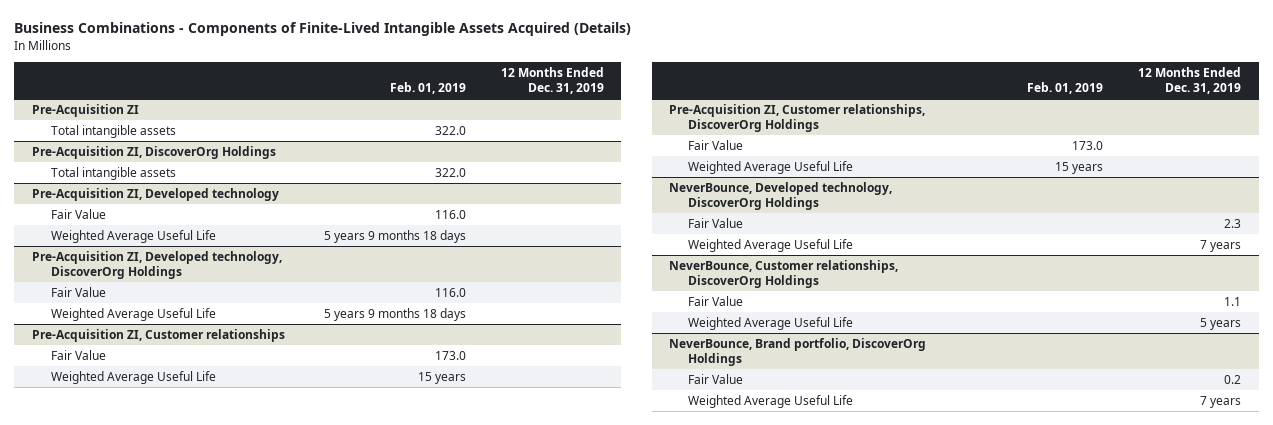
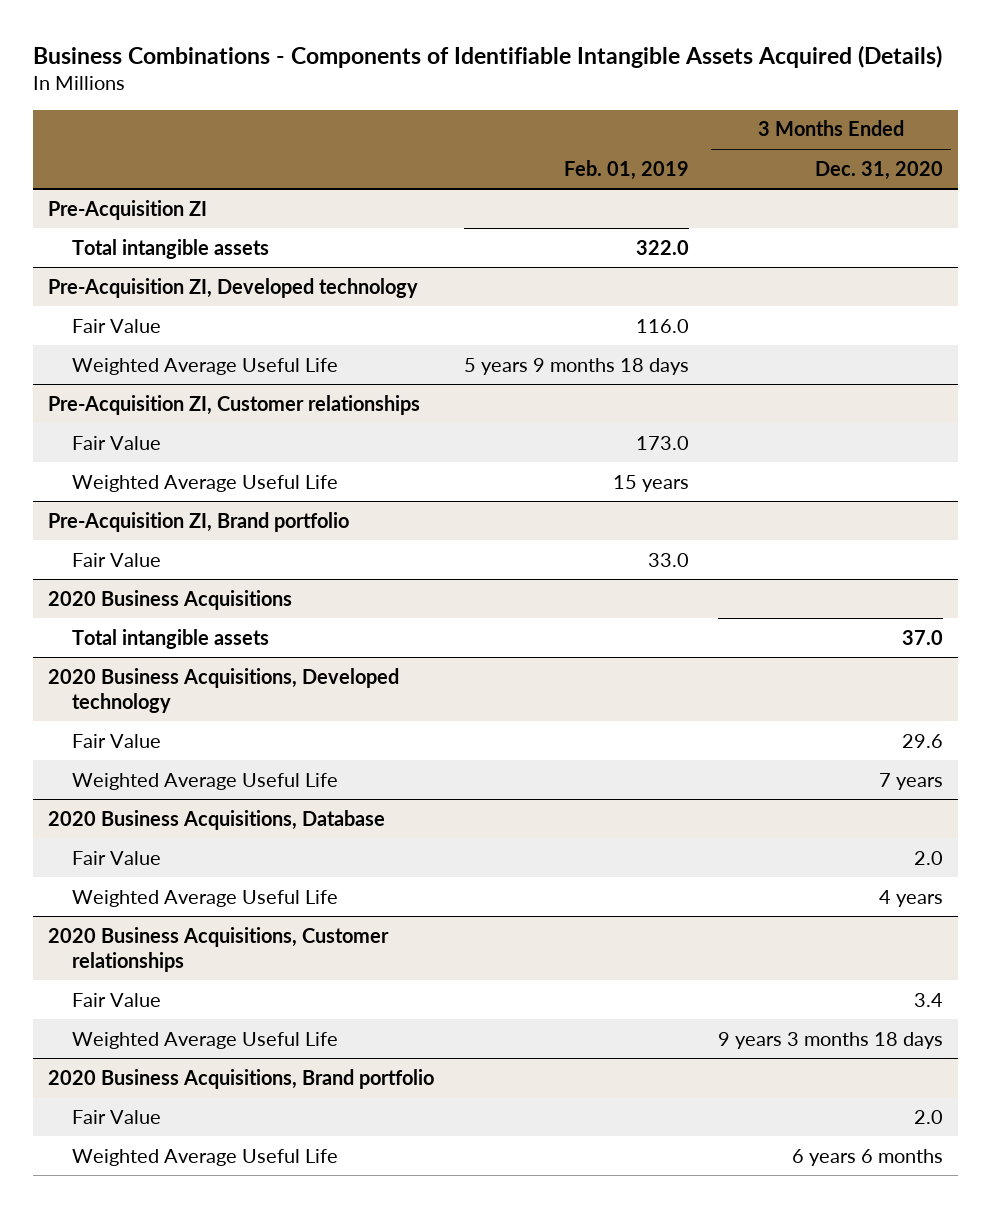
- Business Combinations - Components of Finite-Lived Intangible Assets Acquired (Details)
+ Business Combinations - Components of Identifiable Intangible Assets Acquired (Details)
- | Feb. 01, 2019 | 12 Months Ended Dec. 31, 2019
+ | Feb. 01, 2019 | 3 Months Ended Dec. 31, 2020
- Pre-Acquisition ZI, DiscoverOrg Holdings
- Total intangible assets | 322.0 |
- Pre-Acquisition ZI, Developed technology, DiscoverOrg Holdings
- Fair Value | 116.0 |
- Weighted Average Useful Life | 5 years 9 months 18 days |
- Pre-Acquisition ZI, Customer relationships, DiscoverOrg Holdings
- Fair Value | 173.0 |
- Weighted Average Useful Life | 15 years |
- NeverBounce, Developed technology, DiscoverOrg Holdings
- Fair Value | | 2.3
- Weighted Average Useful Life | | 7 years
- NeverBounce, Customer relationships, DiscoverOrg Holdings
- Fair Value | | 1.1
- Weighted Average Useful Life | | 5 years
- NeverBounce, Brand portfolio, DiscoverOrg Holdings
- Fair Value | | 0.2
- Weighted Average Useful Life | | 7 years
+ Pre-Acquisition ZI, Brand portfolio
+ Fair Value | 33.0 |
+ 2020 Business Acquisitions
+ Total intangible assets | | 37.0
+ 2020 Business Acquisitions, Developed technology
+ Fair Value | | 29.6
+ Weighted Average Useful Life | | 7 years
+ 2020 Business Acquisitions, Database
+ Fair Value | | 2.0
+ Weighted Average Useful Life | | 4 years
+ 2020 Business Acquisitions, Customer relationships
+ Fair Value | | 3.4
+ Weighted Average Useful Life | | 9 years 3 months 18 days
+ 2020 Business Acquisitions, Brand portfolio
+ Fair Value | | 2.0
+ Weighted Average Useful Life | | 6 years 6 months

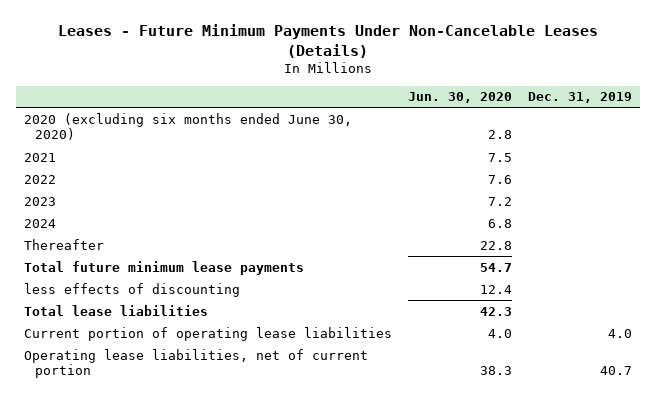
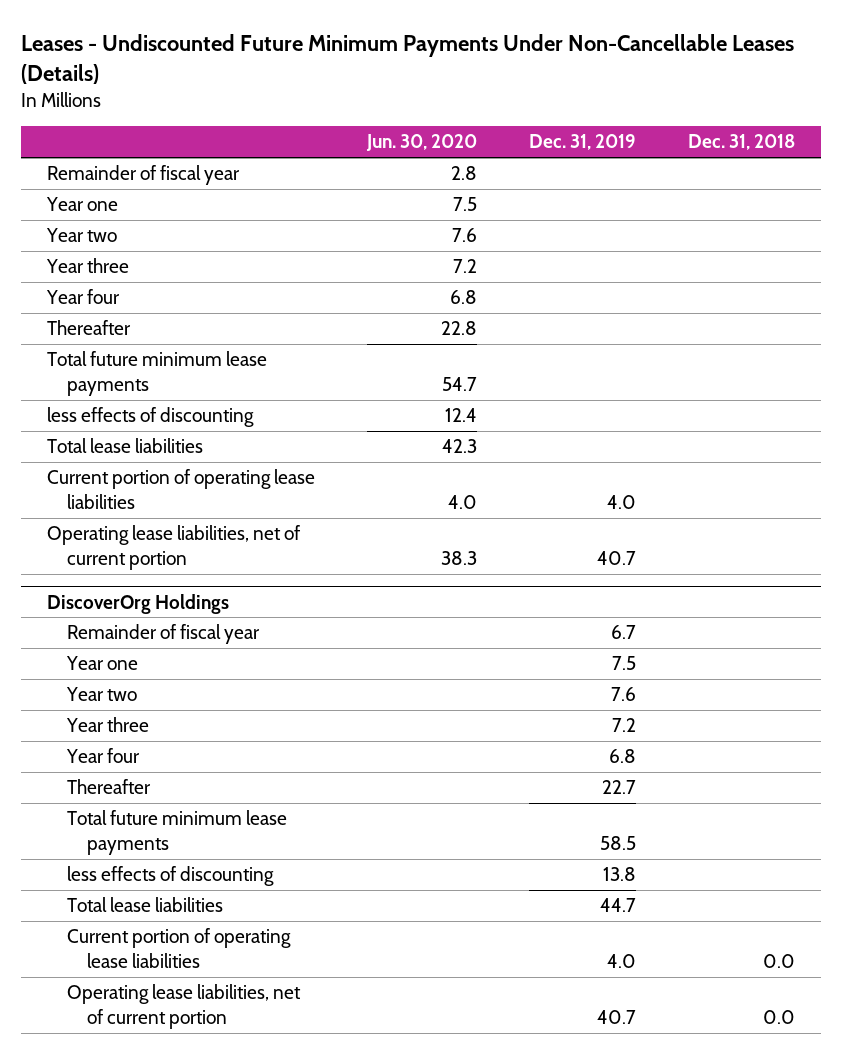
- Leases - Future Minimum Payments Under Non-Cancelable Leases (Details)
+ Leases - Undiscounted Future Minimum Payments Under Non-Cancellable Leases (Details)
- | Jun. 30, 2020 | Dec. 31, 2019
+ | Jun. 30, 2020 | Dec. 31, 2019 | Dec. 31, 2018
- 2020 (excluding six months ended June 30, 2020) | 2.8 |
- 2021 | 7.5 |
- 2022 | 7.6 |
- 2023 | 7.2 |
- 2024 | 6.8 |
+ Remainder of fiscal year | 2.8 | |
+ Year one | 7.5 | |
+ Year two | 7.6 | |
+ Year three | 7.2 | |
+ Year four | 6.8 | |
+ DiscoverOrg Holdings
+ Remainder of fiscal year | | 6.7 |
+ Year one | | 7.5 |
+ Year two | | 7.6 |
+ Year three | | 7.2 |
+ Year four | | 6.8 |
+ Thereafter | | 22.7 |
+ Total future minimum lease payments | | 58.5 |
+ less effects of discounting | | 13.8 |
+ Total lease liabilities | | 44.7 |
+ Current portion of operating lease liabilities | | 4.0 | 0.0
+ Operating lease liabilities, net of current portion | | 40.7 | 0.0

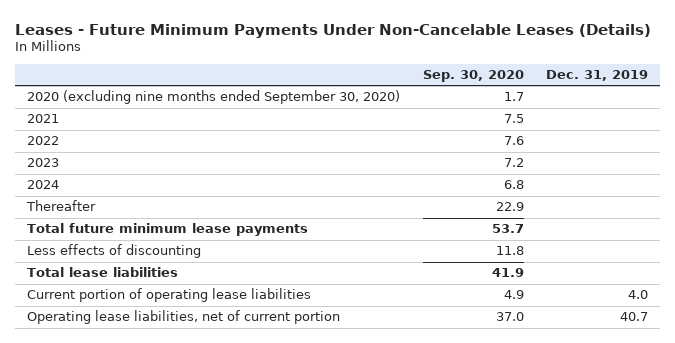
- Leases - Undiscounted Future Minimum Payments Under Non-Cancellable Leases (Details)
+ Leases - Future Minimum Payments Under Non-Cancelable Leases (Details)
- | Jun. 30, 2020 | Dec. 31, 2019 | Dec. 31, 2018
+ | Sep. 30, 2020 | Dec. 31, 2019
- Remainder of fiscal year | 2.8 | |
- Year one | 7.5 | |
- Year two | 7.6 | |
- Year three | 7.2 | |
- Year four | 6.8 | |
+ 2020 (excluding nine months ended September 30, 2020) | 1.7 |
+ 2021 | 7.5 |
+ 2022 | 7.6 |
+ 2023 | 7.2 |
+ 2024 | 6.8 |
- less effects of discounting | 12.4 | |
+ Less effects of discounting | 11.8 |
- DiscoverOrg Holdings
- Remainder of fiscal year | | 6.7 |
- Year one | | 7.5 |
- Year two | | 7.6 |
- Year three | | 7.2 |
- Year four | | 6.8 |
- Thereafter | | 22.7 |
- Total future minimum lease payments | | 58.5 |
- less effects of discounting | | 13.8 |
- Total lease liabilities | | 44.7 |
- Current portion of operating lease liabilities | | 4.0 | 0.0
- Operating lease liabilities, net of current portion | | 40.7 | 0.0

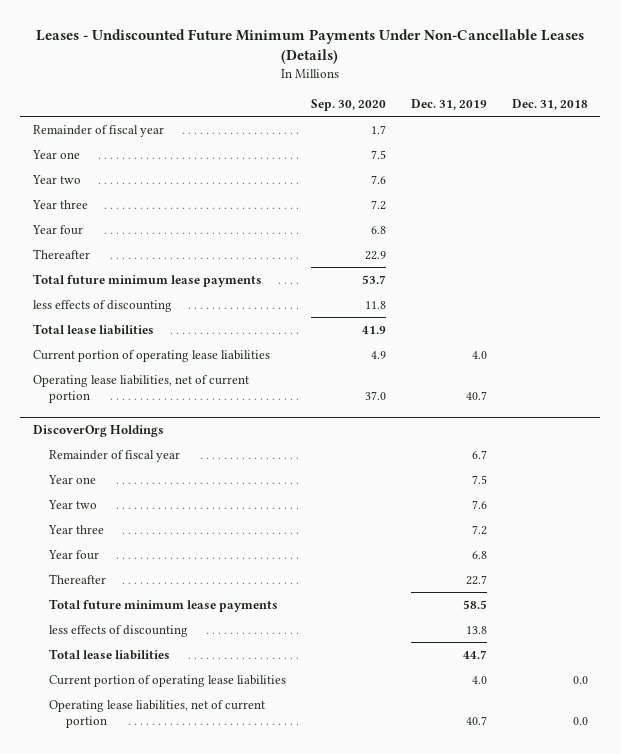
- Leases - Future Minimum Payments Under Non-Cancelable Leases (Details)
+ Leases - Undiscounted Future Minimum Payments Under Non-Cancellable Leases (Details)
- | Sep. 30, 2020 | Dec. 31, 2019
+ | Sep. 30, 2020 | Dec. 31, 2019 | Dec. 31, 2018
- 2020 (excluding nine months ended September 30, 2020) | 1.7 |
- 2021 | 7.5 |
- 2022 | 7.6 |
- 2023 | 7.2 |
- 2024 | 6.8 |
+ Remainder of fiscal year | 1.7 | |
+ Year one | 7.5 | |
+ Year two | 7.6 | |
+ Year three | 7.2 | |
+ Year four | 6.8 | |
- Less effects of discounting | 11.8 |
+ less effects of discounting | 11.8 | |
+ DiscoverOrg Holdings
+ Remainder of fiscal year | | 6.7 |
+ Year one | | 7.5 |
+ Year two | | 7.6 |
+ Year three | | 7.2 |
+ Year four | | 6.8 |
+ Thereafter | | 22.7 |
+ Total future minimum lease payments | | 58.5 |
+ less effects of discounting | | 13.8 |
+ Total lease liabilities | | 44.7 |
+ Current portion of operating lease liabilities | | 4.0 | 0.0
+ Operating lease liabilities, net of current portion | | 40.7 | 0.0

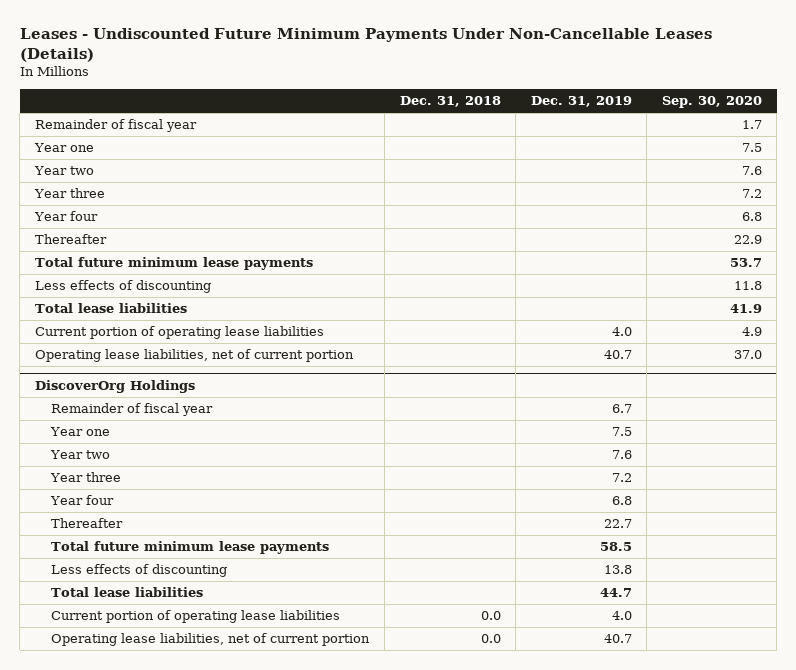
- | Sep. 30, 2020 | Dec. 31, 2019 | Dec. 31, 2018
+ | Dec. 31, 2018 | Dec. 31, 2019 | Sep. 30, 2020
- less effects of discounting | 11.8 | |
+ Less effects of discounting | | | 11.8
@ DiscoverOrg Holdings
- less effects of discounting | | 13.8 |
+ Less effects of discounting | | 13.8 |

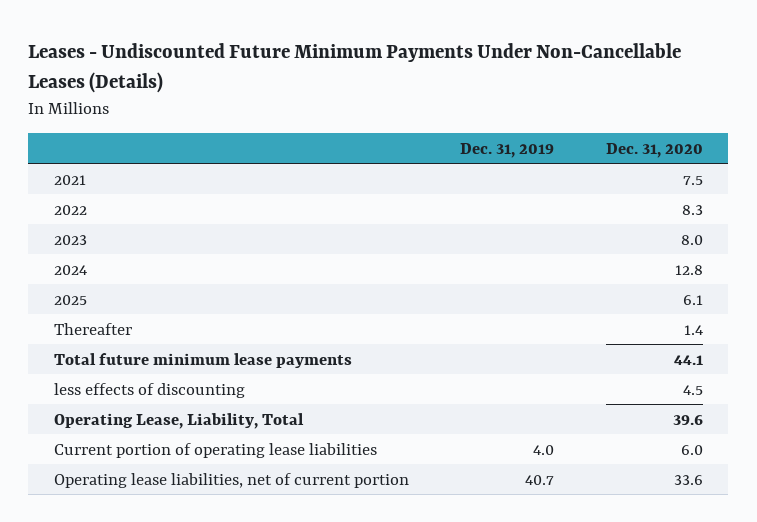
- | Dec. 31, 2018 | Dec. 31, 2019 | Sep. 30, 2020
+ | Dec. 31, 2019 | Dec. 31, 2020
- Remainder of fiscal year | | | 1.7
- Year one | | | 7.5
- Year two | | | 7.6
- Year three | | | 7.2
- Year four | | | 6.8
+ 2021 | | 7.5
+ 2022 | | 8.3
+ 2023 | | 8.0
+ 2024 | | 12.8
+ 2025 | | 6.1
- Less effects of discounting | | | 11.8
- Total lease liabilities | | | 41.9
+ less effects of discounting | | 4.5
+ Operating Lease, Liability, Total | | 39.6
- DiscoverOrg Holdings
- Remainder of fiscal year | | 6.7 |
- Year one | | 7.5 |
- Year two | | 7.6 |
- Year three | | 7.2 |
- Year four | | 6.8 |
- Thereafter | | 22.7 |
- Total future minimum lease payments | | 58.5 |
- Less effects of discounting | | 13.8 |
- Total lease liabilities | | 44.7 |
- Current portion of operating lease liabilities | 0.0 | 4.0 |
- Operating lease liabilities, net of current portion | 0.0 | 40.7 |

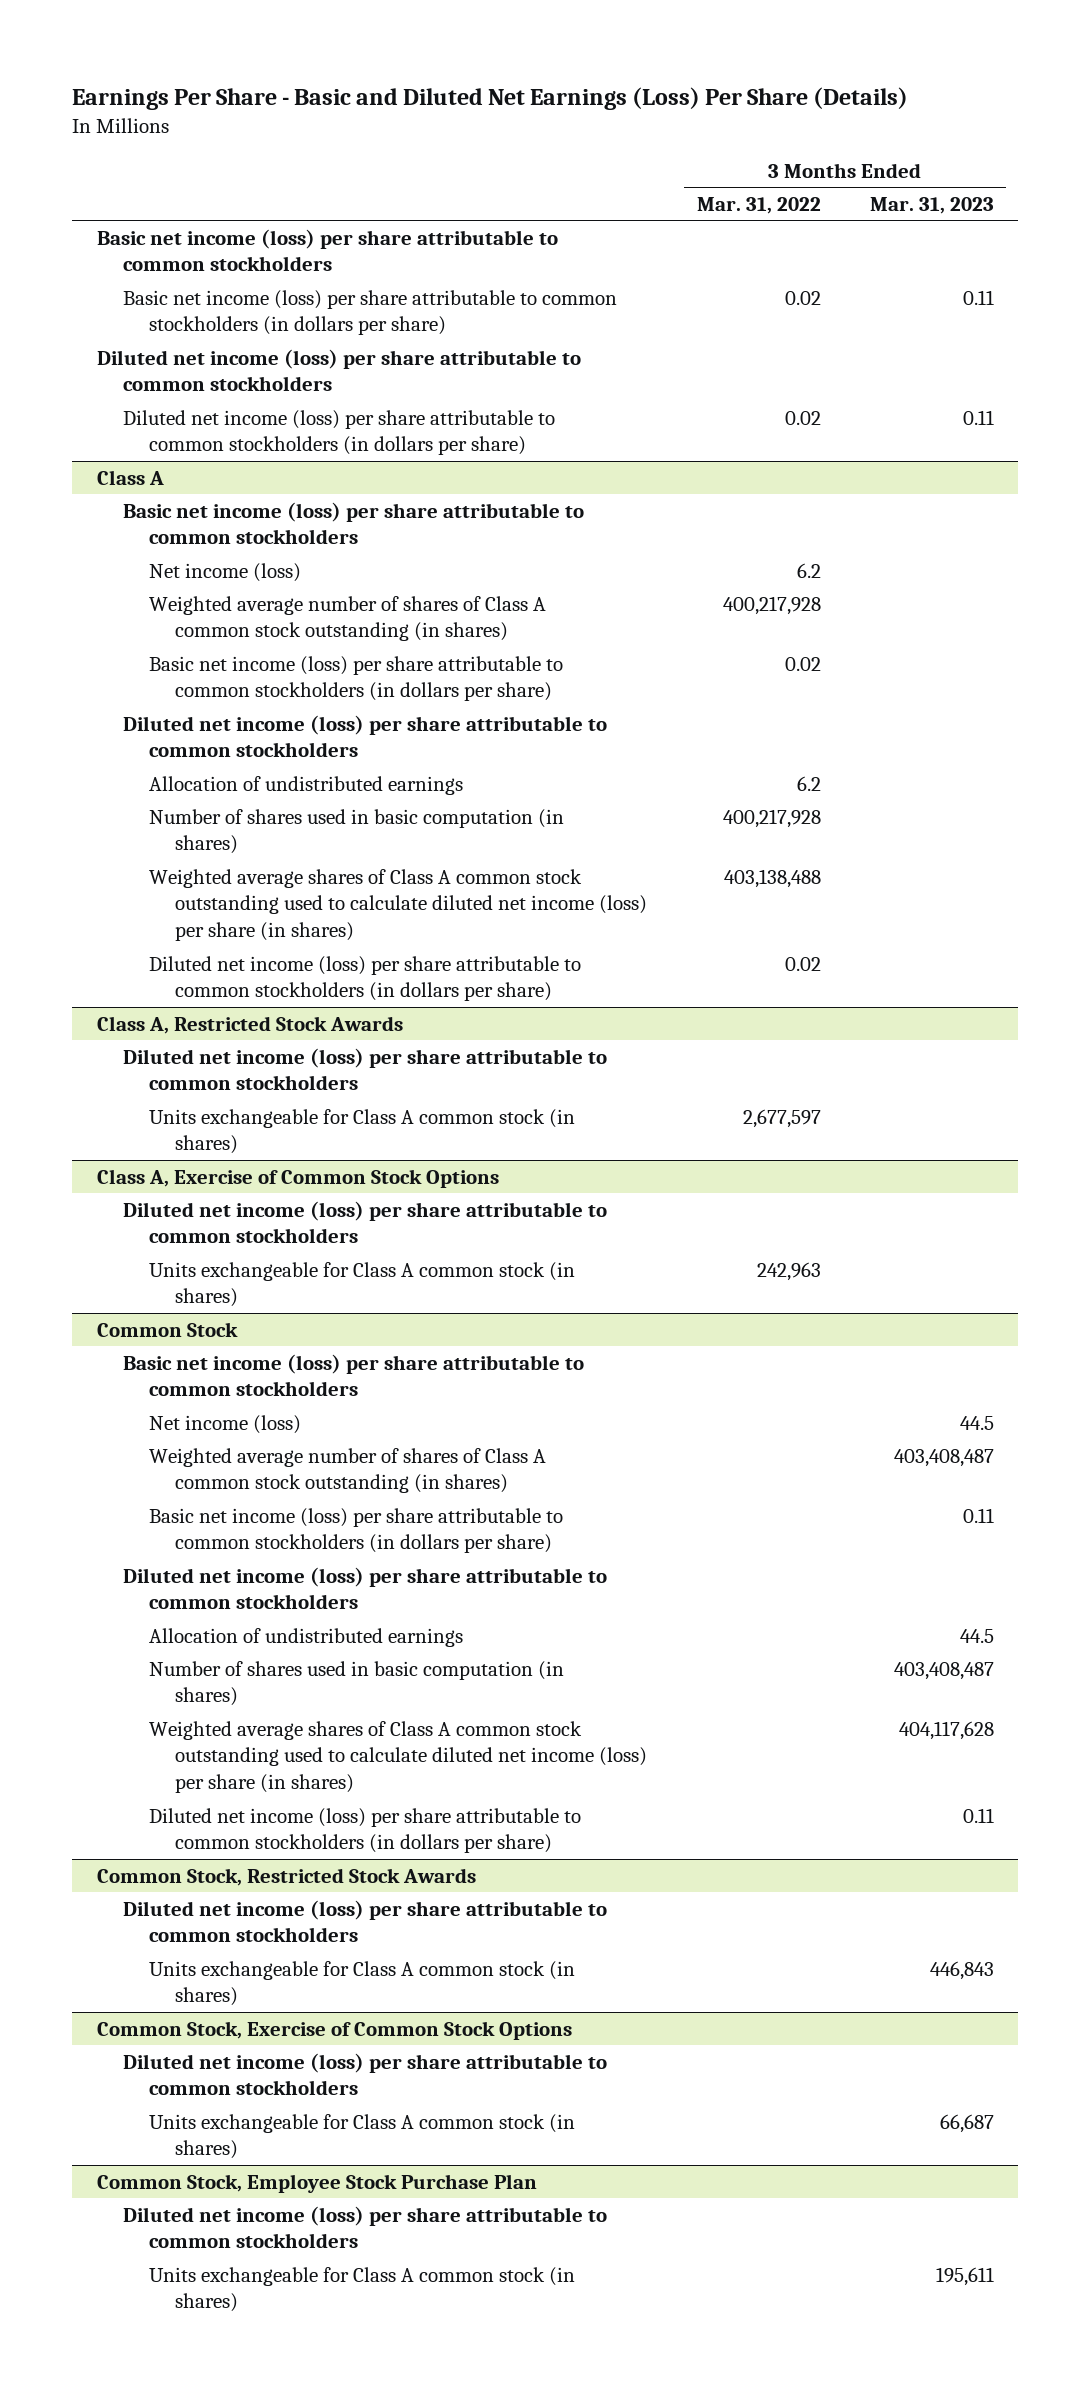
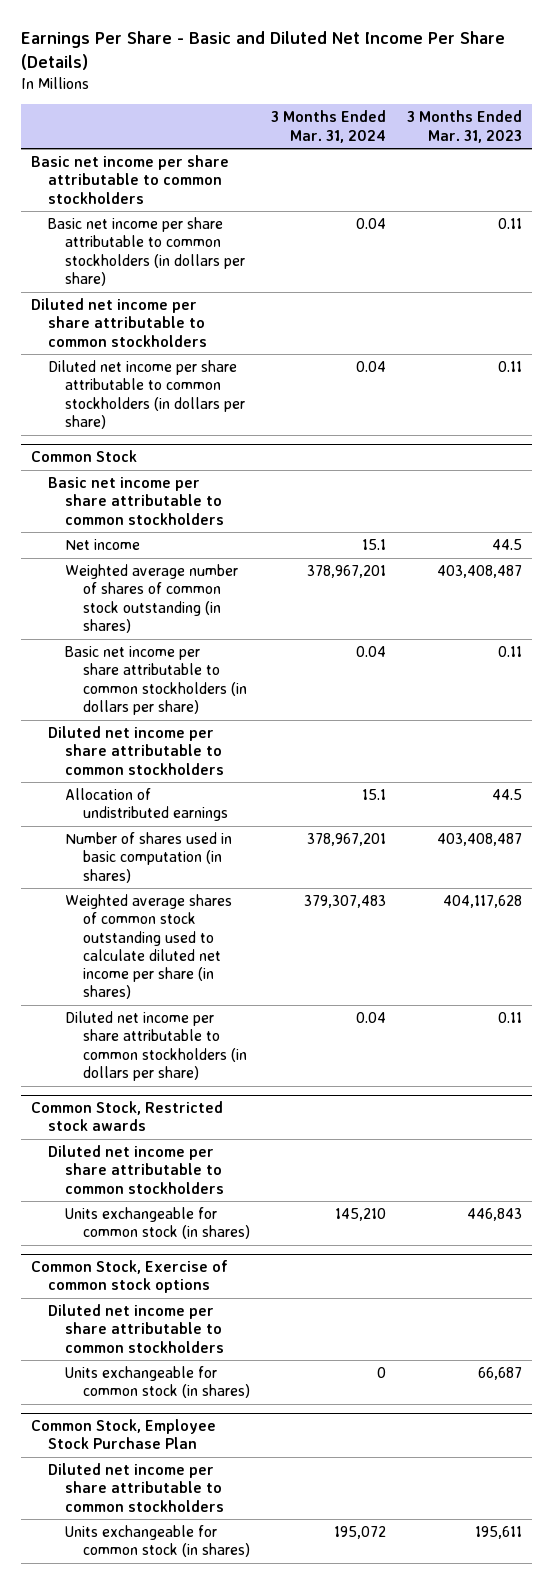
- Earnings Per Share - Basic and Diluted Net Earnings (Loss) Per Share (Details)
+ Earnings Per Share - Basic and Diluted Net Income Per Share (Details)
- | 3 Months Ended Mar. 31, 2022 | 3 Months Ended Mar. 31, 2023
+ | 3 Months Ended Mar. 31, 2024 | 3 Months Ended Mar. 31, 2023
- Basic net income (loss) per share attributable to common stockholders
- Basic net income (loss) per share attributable to common stockholders (in dollars per share) | 0.02 | 0.11
- Diluted net income (loss) per share attributable to common stockholders
- Diluted net income (loss) per share attributable to common stockholders (in dollars per share) | 0.02 | 0.11
- Class A
- Basic net income (loss) per share attributable to common stockholders
- Net income (loss) | 6.2 |
- Weighted average number of shares of Class A common stock outstanding (in shares) | 400,217,928 |
- Basic net income (loss) per share attributable to common stockholders (in dollars per share) | 0.02 |
- Diluted net income (loss) per share attributable to common stockholders
- Allocation of undistributed earnings | 6.2 |
- Number of shares used in basic computation (in shares) | 400,217,928 |
- Weighted average shares of Class A common stock outstanding used to calculate diluted net income (loss) per share (in shares) | 403,138,488 |
- Diluted net income (loss) per share attributable to common stockholders (in dollars per share) | 0.02 |
- Class A, Restricted Stock Awards
- Diluted net income (loss) per share attributable to common stockholders
- Units exchangeable for Class A common stock (in shares) | 2,677,597 |
- Class A, Exercise of Common Stock Options
- Diluted net income (loss) per share attributable to common stockholders
- Units exchangeable for Class A common stock (in shares) | 242,963 |
+ Basic net income per share attributable to common stockholders
+ Basic net income per share attributable to common stockholders (in dollars per share) | 0.04 | 0.11
+ Diluted net income per share attributable to common stockholders
+ Diluted net income per share attributable to common stockholders (in dollars per share) | 0.04 | 0.11
@ Common Stock
- Basic net income (loss) per share attributable to common stockholders
- Net income (loss) | | 44.5
- Weighted average number of shares of Class A common stock outstanding (in shares) | | 403,408,487
- Basic net income (loss) per share attributable to common stockholders (in dollars per share) | | 0.11
- Diluted net income (loss) per share attributable to common stockholders
+ Basic net income per share attributable to common stockholders
+ Net income | 15.1 | 44.5
+ Weighted average number of shares of common stock outstanding (in shares) | 378,967,201 | 403,408,487
+ Basic net income per share attributable to common stockholders (in dollars per share) | 0.04 | 0.11
+ Diluted net income per share attributable to common stockholders
- Weighted average shares of Class A common stock outstanding used to calculate diluted net income (loss) per share (in shares) | | 404,117,628
- Diluted net income (loss) per share attributable to common stockholders (in dollars per share) | | 0.11
- Common Stock, Restricted Stock Awards
- Diluted net income (loss) per share attributable to common stockholders
- Units exchangeable for Class A common stock (in shares) | | 446,843
- Common Stock, Exercise of Common Stock Options
- Diluted net income (loss) per share attributable to common stockholders
- Units exchangeable for Class A common stock (in shares) | | 66,687
@ Common Stock
+ Weighted average shares of common stock outstanding used to calculate diluted net income per share (in shares) | 379,307,483 | 404,117,628
+ Diluted net income per share attributable to common stockholders (in dollars per share) | 0.04 | 0.11
+ Common Stock, Restricted stock awards
+ Diluted net income per share attributable to common stockholders
+ Units exchangeable for common stock (in shares) | 145,210 | 446,843
+ Common Stock, Exercise of common stock options
+ Diluted net income per share attributable to common stockholders
+ Units exchangeable for common stock (in shares) | 0 | 66,687
@ Common Stock, Employee Stock Purchase Plan
- Diluted net income (loss) per share attributable to common stockholders
- Units exchangeable for Class A common stock (in shares) | | 195,611
+ Diluted net income per share attributable to common stockholders
+ Units exchangeable for common stock (in shares) | 195,072 | 195,611

